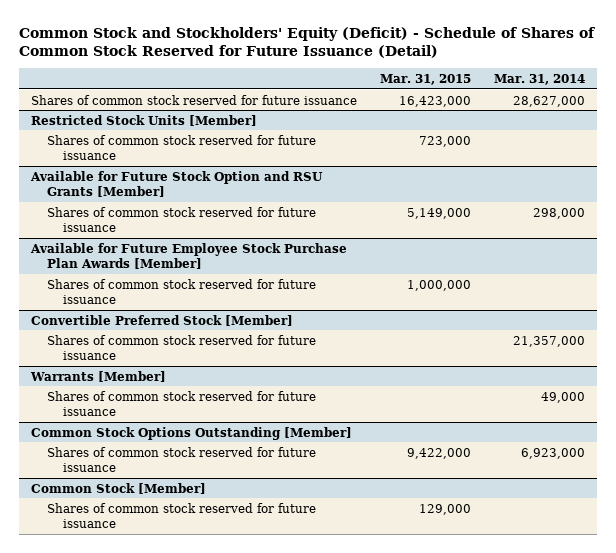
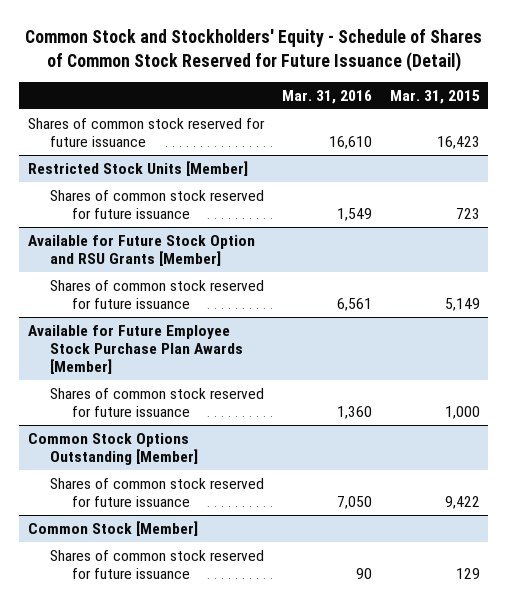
- Common Stock and Stockholders' Equity (Deficit) - Schedule of Shares of Common Stock Reserved for Future Issuance (Detail)
+ Common Stock and Stockholders' Equity - Schedule of Shares of Common Stock Reserved for Future Issuance (Detail)
- | Mar. 31, 2015 | Mar. 31, 2014
+ | Mar. 31, 2016 | Mar. 31, 2015
- Shares of common stock reserved for future issuance | 16,423,000 | 28,627,000
+ Shares of common stock reserved for future issuance | 16,610 | 16,423
@ Restricted Stock Units [Member]
- Shares of common stock reserved for future issuance | 723,000 |
+ Shares of common stock reserved for future issuance | 1,549 | 723
@ Available for Future Stock Option and RSU Grants [Member]
- Shares of common stock reserved for future issuance | 5,149,000 | 298,000
+ Shares of common stock reserved for future issuance | 6,561 | 5,149
@ Available for Future Employee Stock Purchase Plan Awards [Member]
- Shares of common stock reserved for future issuance | 1,000,000 |
- Convertible Preferred Stock [Member]
- Shares of common stock reserved for future issuance | | 21,357,000
- Warrants [Member]
- Shares of common stock reserved for future issuance | | 49,000
@ Available for Future Employee Stock Purchase Plan Awards [Member]
+ Shares of common stock reserved for future issuance | 1,360 | 1,000
@ Common Stock Options Outstanding [Member]
- Shares of common stock reserved for future issuance | 9,422,000 | 6,923,000
+ Shares of common stock reserved for future issuance | 7,050 | 9,422
@ Common Stock [Member]
- Shares of common stock reserved for future issuance | 129,000 |
+ Shares of common stock reserved for future issuance | 90 | 129

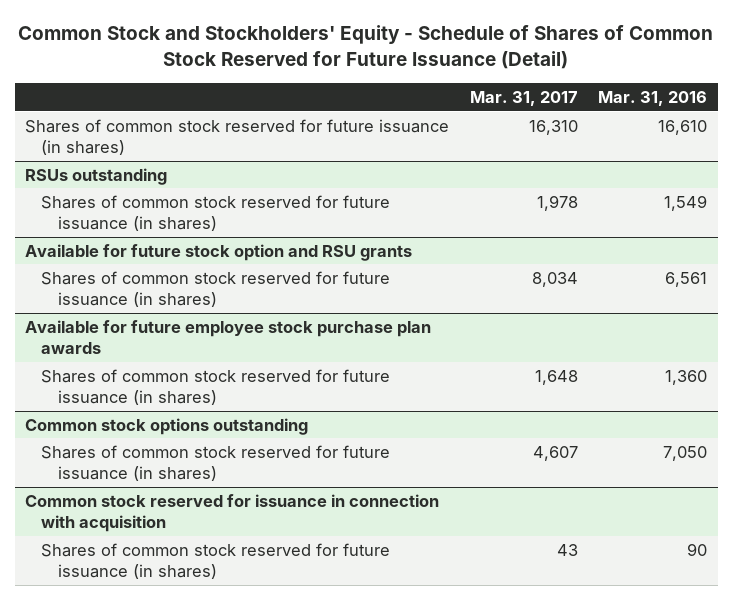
- | Mar. 31, 2016 | Mar. 31, 2015
+ | Mar. 31, 2017 | Mar. 31, 2016
- Shares of common stock reserved for future issuance | 16,610 | 16,423
- Restricted Stock Units [Member]
- Shares of common stock reserved for future issuance | 1,549 | 723
- Available for Future Stock Option and RSU Grants [Member]
- Shares of common stock reserved for future issuance | 6,561 | 5,149
- Available for Future Employee Stock Purchase Plan Awards [Member]
- Shares of common stock reserved for future issuance | 1,360 | 1,000
- Common Stock Options Outstanding [Member]
- Shares of common stock reserved for future issuance | 7,050 | 9,422
- Common Stock [Member]
- Shares of common stock reserved for future issuance | 90 | 129
+ Shares of common stock reserved for future issuance (in shares) | 16,310 | 16,610
+ RSUs outstanding
+ Shares of common stock reserved for future issuance (in shares) | 1,978 | 1,549
+ Available for future stock option and RSU grants
+ Shares of common stock reserved for future issuance (in shares) | 8,034 | 6,561
+ Available for future employee stock purchase plan awards
+ Shares of common stock reserved for future issuance (in shares) | 1,648 | 1,360
+ Common stock options outstanding
+ Shares of common stock reserved for future issuance (in shares) | 4,607 | 7,050
+ Common stock reserved for issuance in connection with acquisition
+ Shares of common stock reserved for future issuance (in shares) | 43 | 90

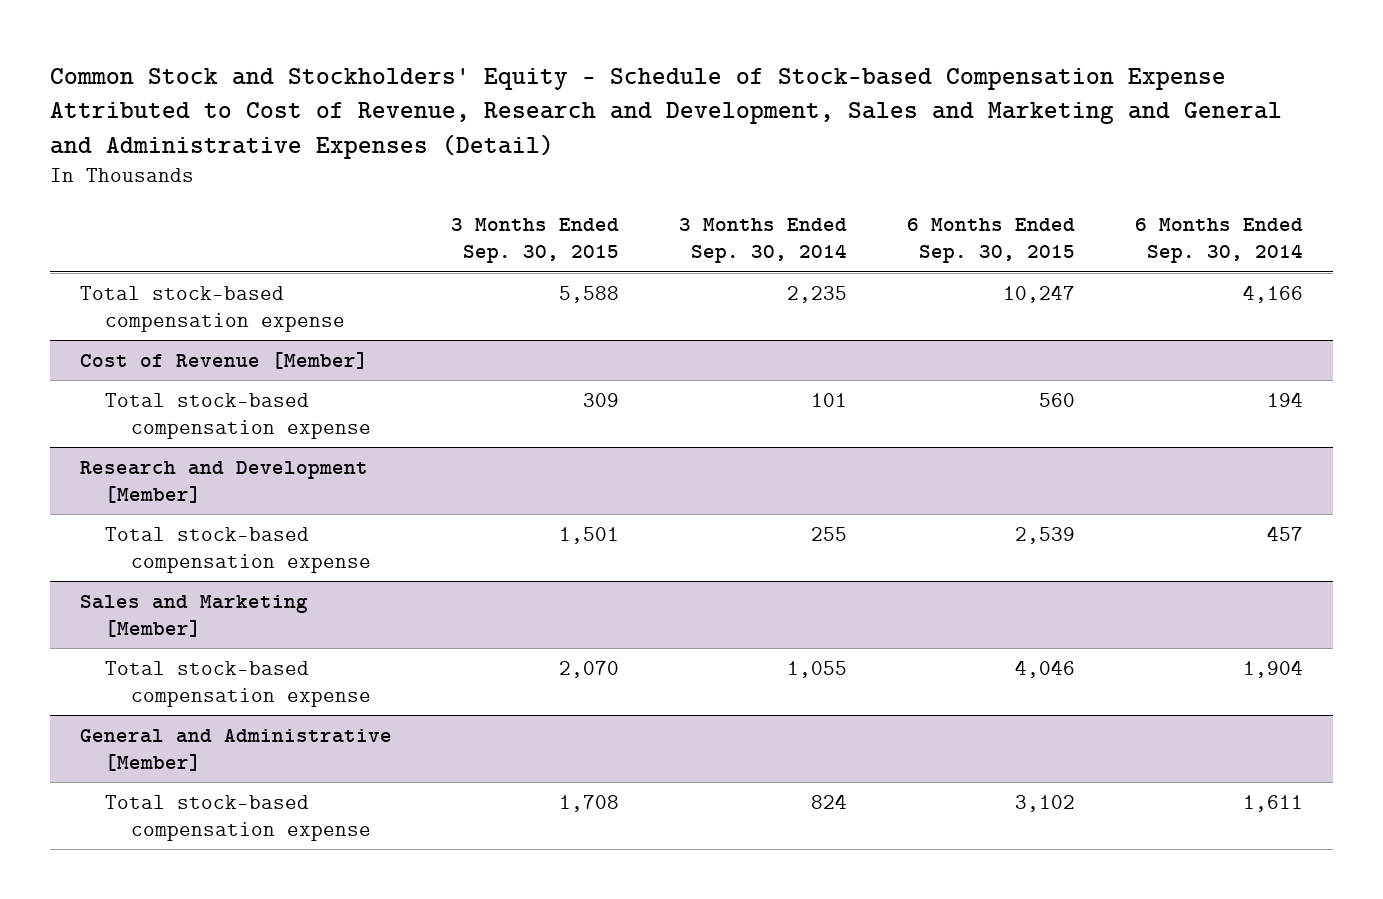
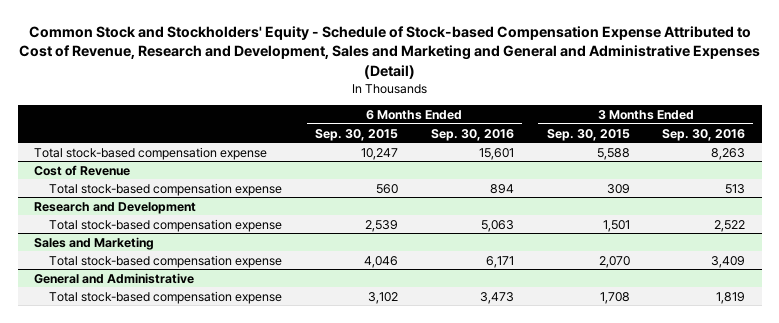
- | 3 Months Ended Sep. 30, 2015 | 3 Months Ended Sep. 30, 2014 | 6 Months Ended Sep. 30, 2015 | 6 Months Ended Sep. 30, 2014
+ | 6 Months Ended Sep. 30, 2015 | 6 Months Ended Sep. 30, 2016 | 3 Months Ended Sep. 30, 2015 | 3 Months Ended Sep. 30, 2016
- Cost of Revenue [Member]
+ Cost of Revenue
- Research and Development [Member]
+ Research and Development
- Sales and Marketing [Member]
+ Sales and Marketing
- General and Administrative [Member]
+ General and Administrative

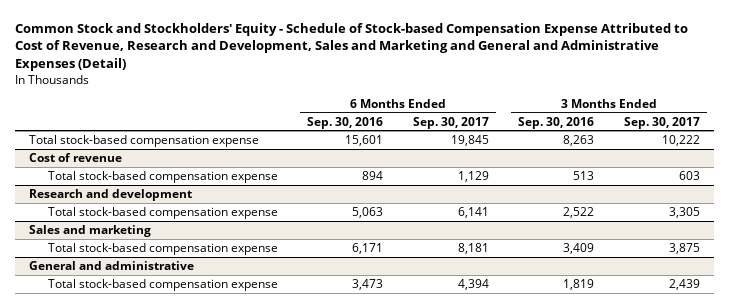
- | 6 Months Ended Sep. 30, 2015 | 6 Months Ended Sep. 30, 2016 | 3 Months Ended Sep. 30, 2015 | 3 Months Ended Sep. 30, 2016
+ | 6 Months Ended Sep. 30, 2016 | 6 Months Ended Sep. 30, 2017 | 3 Months Ended Sep. 30, 2016 | 3 Months Ended Sep. 30, 2017
- Cost of Revenue
+ Cost of revenue
- Research and Development
+ Research and development
- Sales and Marketing
+ Sales and marketing
- General and Administrative
+ General and administrative

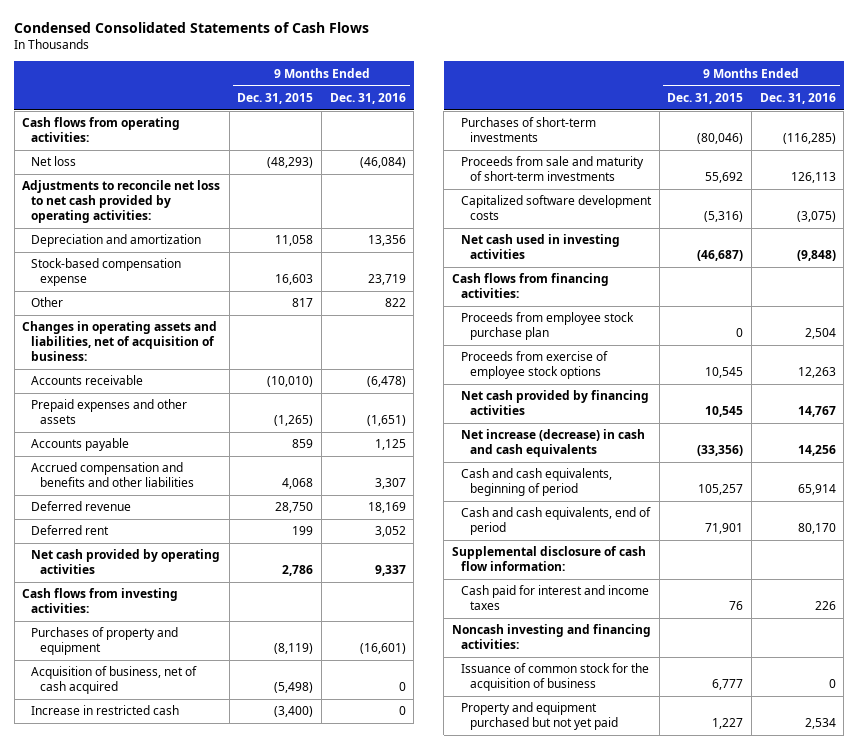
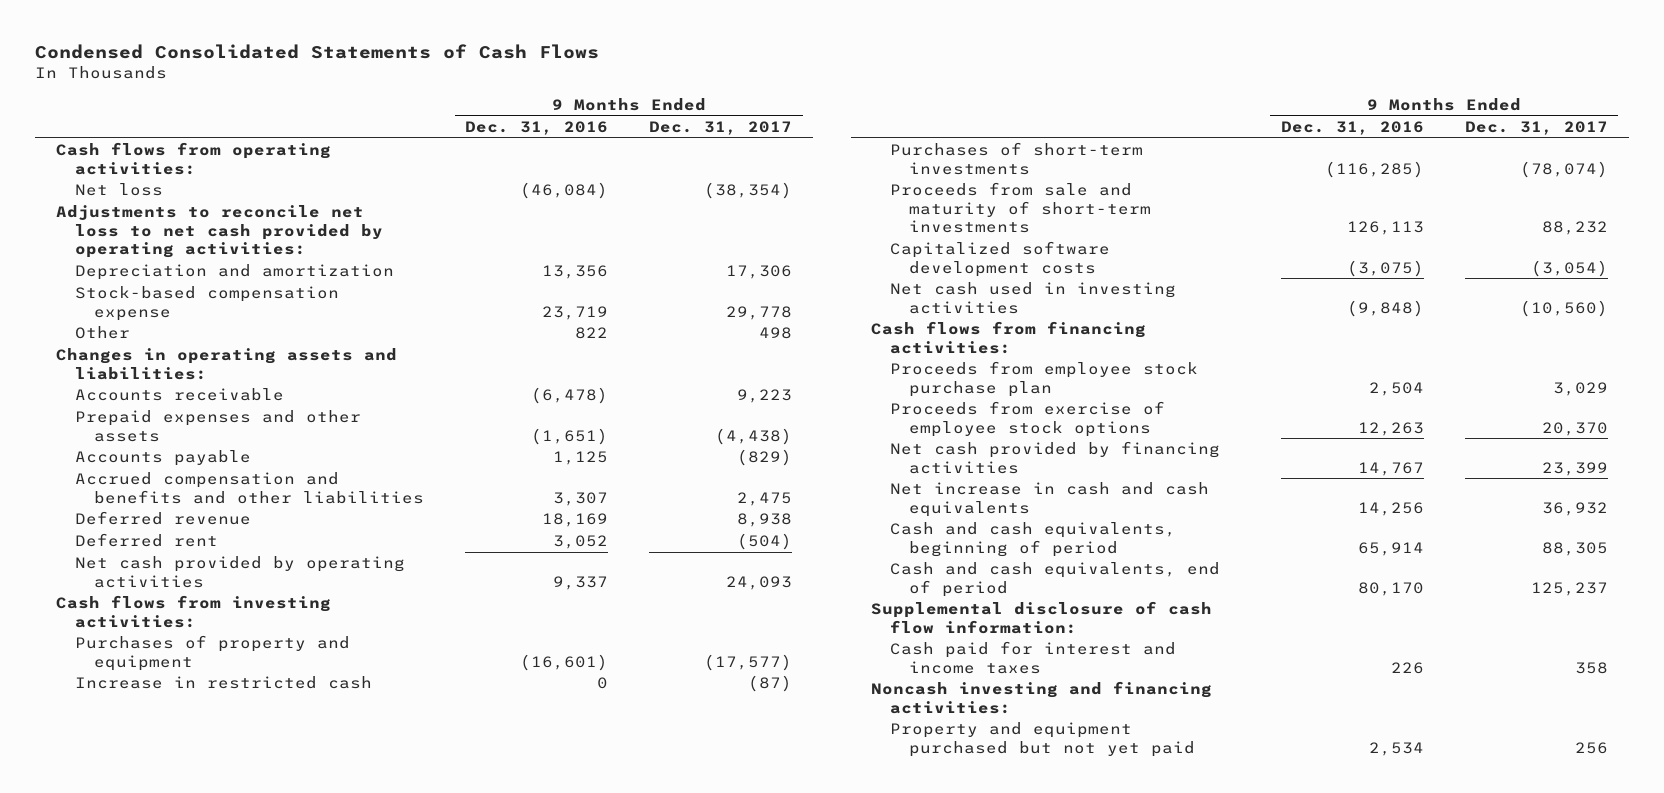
- | 9 Months Ended Dec. 31, 2015 | 9 Months Ended Dec. 31, 2016
+ | 9 Months Ended Dec. 31, 2016 | 9 Months Ended Dec. 31, 2017
- Changes in operating assets and liabilities, net of acquisition of business:
+ Changes in operating assets and liabilities:
- Acquisition of business, net of cash acquired | (5,498) | 0
- Net increase (decrease) in cash and cash equivalents | (33,356) | 14,256
+ Net increase in cash and cash equivalents | 14,256 | 36,932
- Issuance of common stock for the acquisition of business | 6,777 | 0

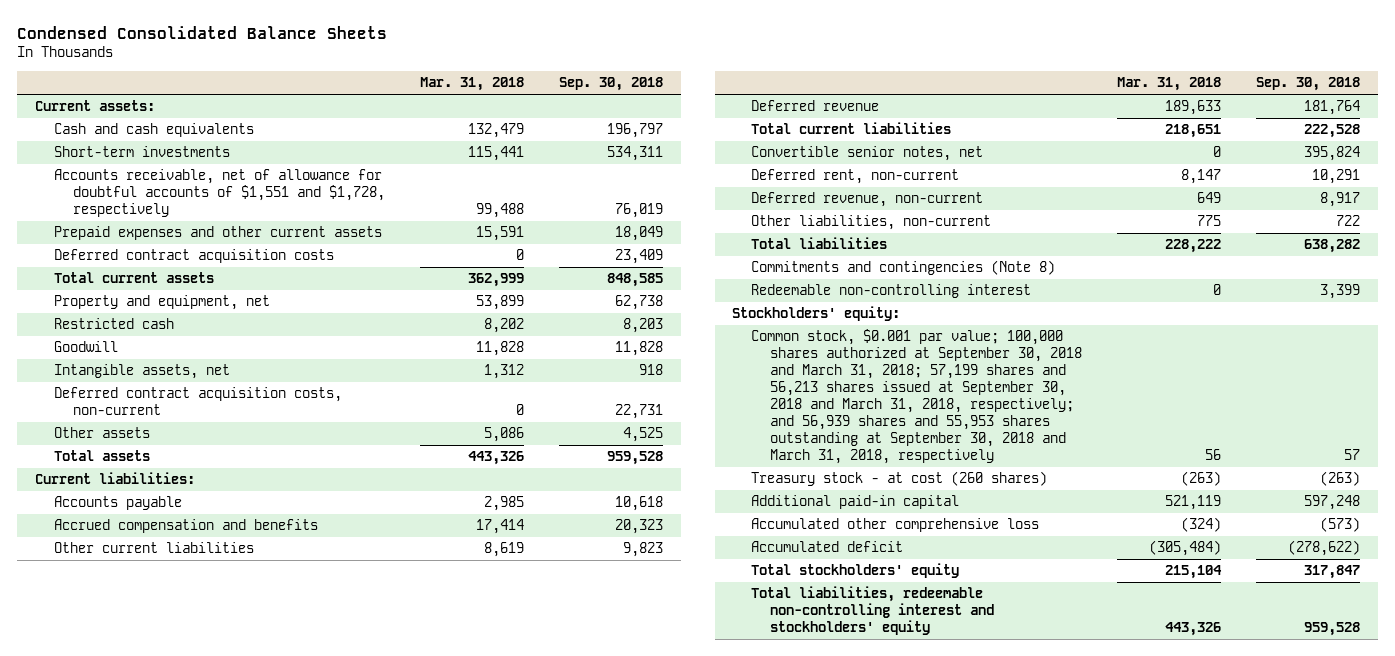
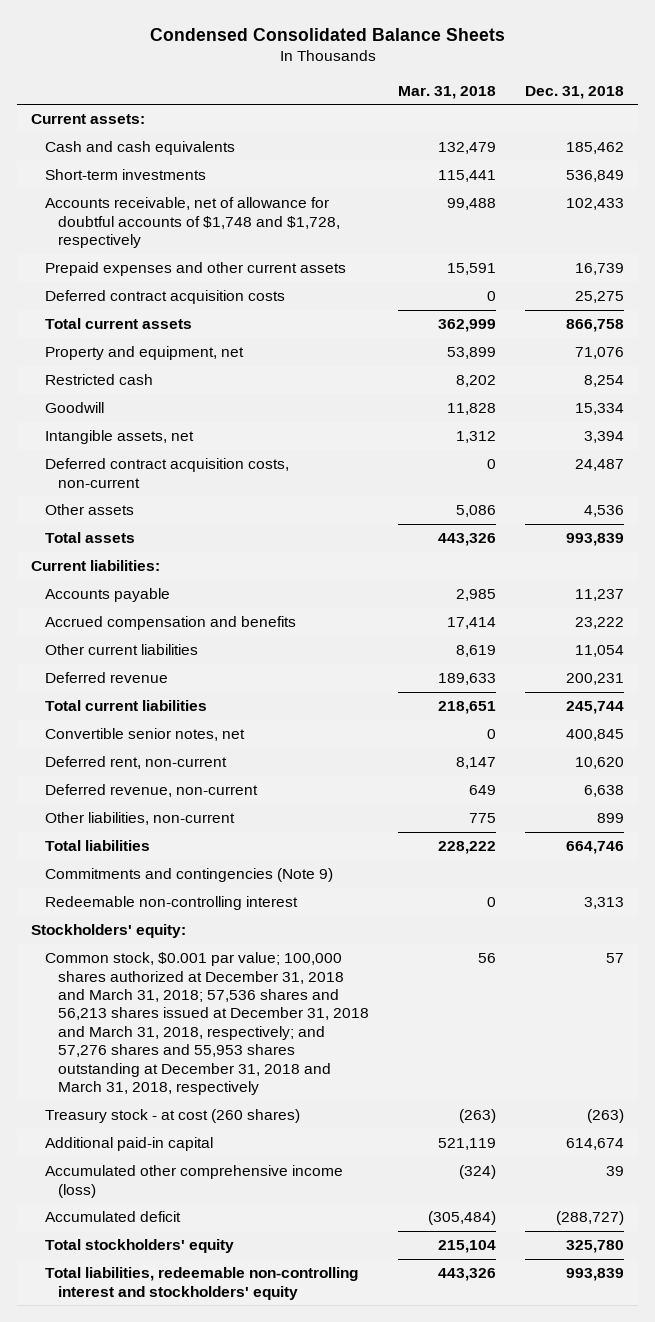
- | Mar. 31, 2018 | Sep. 30, 2018
+ | Mar. 31, 2018 | Dec. 31, 2018
- Accounts receivable, net of allowance for doubtful accounts of $1,551 and $1,728, respectively | 99,488 | 76,019
+ Accounts receivable, net of allowance for doubtful accounts of $1,748 and $1,728, respectively | 99,488 | 102,433
- Commitments and contingencies (Note 8)
+ Commitments and contingencies (Note 9)
- Common stock, $0.001 par value; 100,000 shares authorized at September 30, 2018 and March 31, 2018; 57,199 shares and 56,213 shares issued at September 30, 2018 and March 31, 2018, respectively; and 56,939 shares and 55,953 shares outstanding at September 30, 2018 and March 31, 2018, respectively | 56 | 57
+ Common stock, $0.001 par value; 100,000 shares authorized at December 31, 2018 and March 31, 2018; 57,536 shares and 56,213 shares issued at December 31, 2018 and March 31, 2018, respectively; and 57,276 shares and 55,953 shares outstanding at December 31, 2018 and March 31, 2018, respectively | 56 | 57
- Accumulated other comprehensive loss | (324) | (573)
+ Accumulated other comprehensive income (loss) | (324) | 39

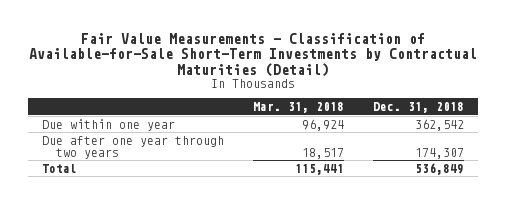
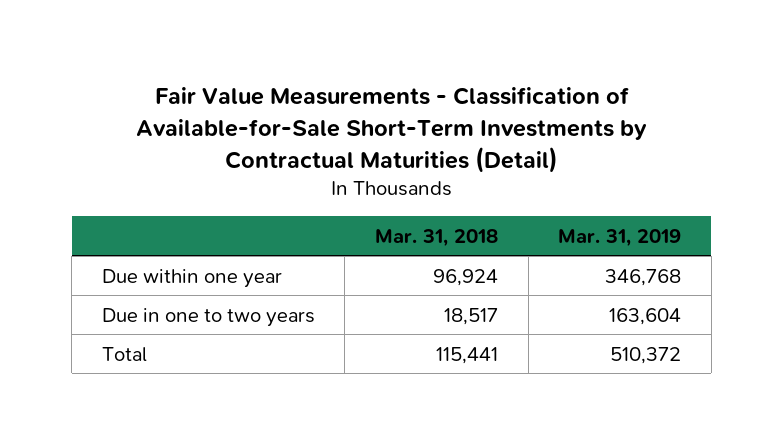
- | Mar. 31, 2018 | Dec. 31, 2018
+ | Mar. 31, 2018 | Mar. 31, 2019
- Due after one year through two years | 18,517 | 174,307
+ Due in one to two years | 18,517 | 163,604

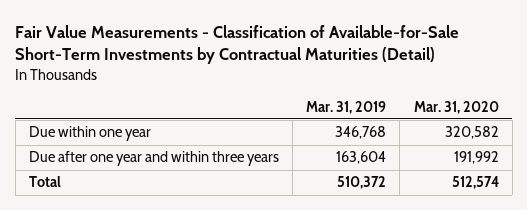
- | Mar. 31, 2018 | Mar. 31, 2019
+ | Mar. 31, 2019 | Mar. 31, 2020
- Due in one to two years | 18,517 | 163,604
+ Due after one year and within three years | 163,604 | 191,992

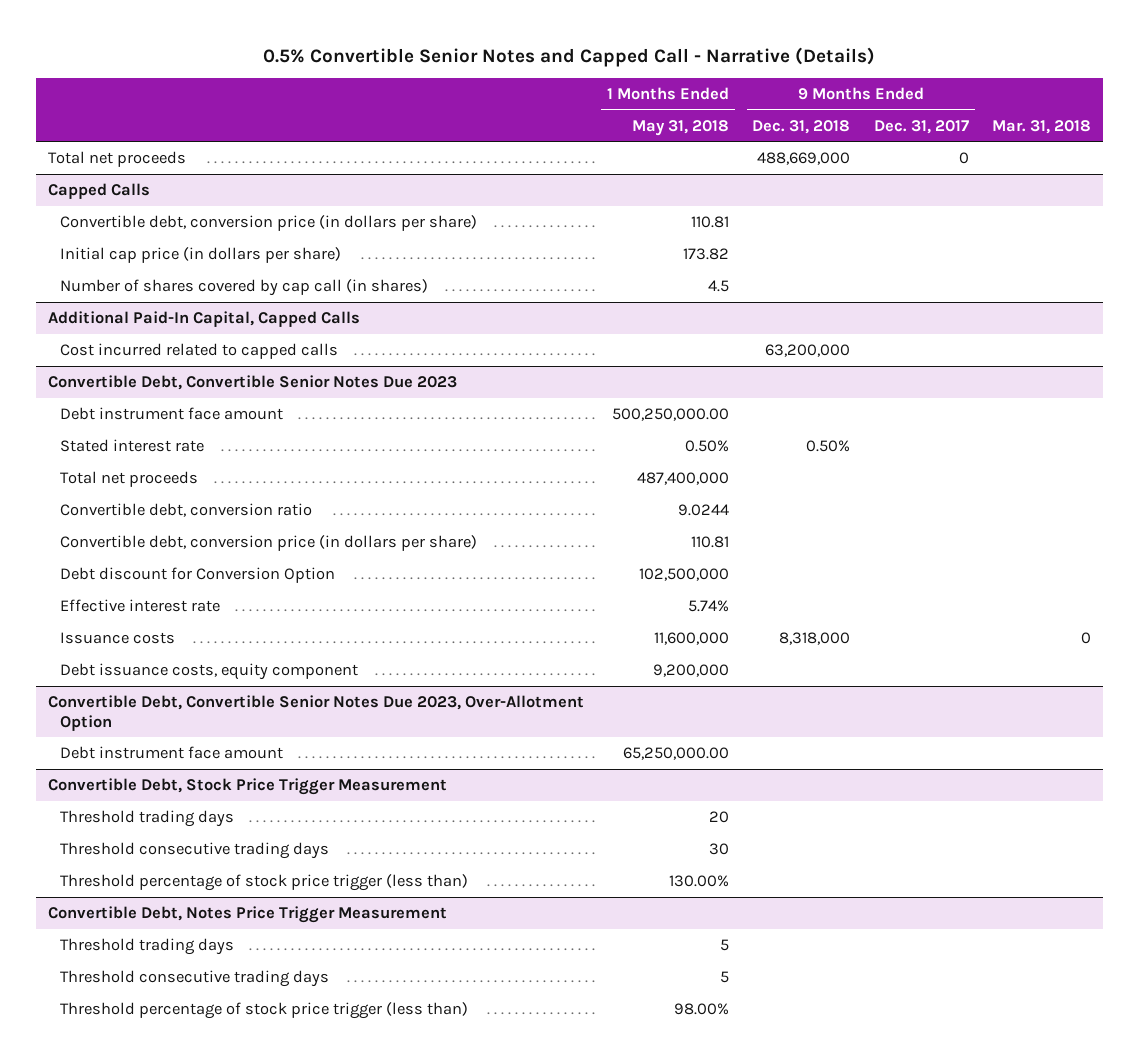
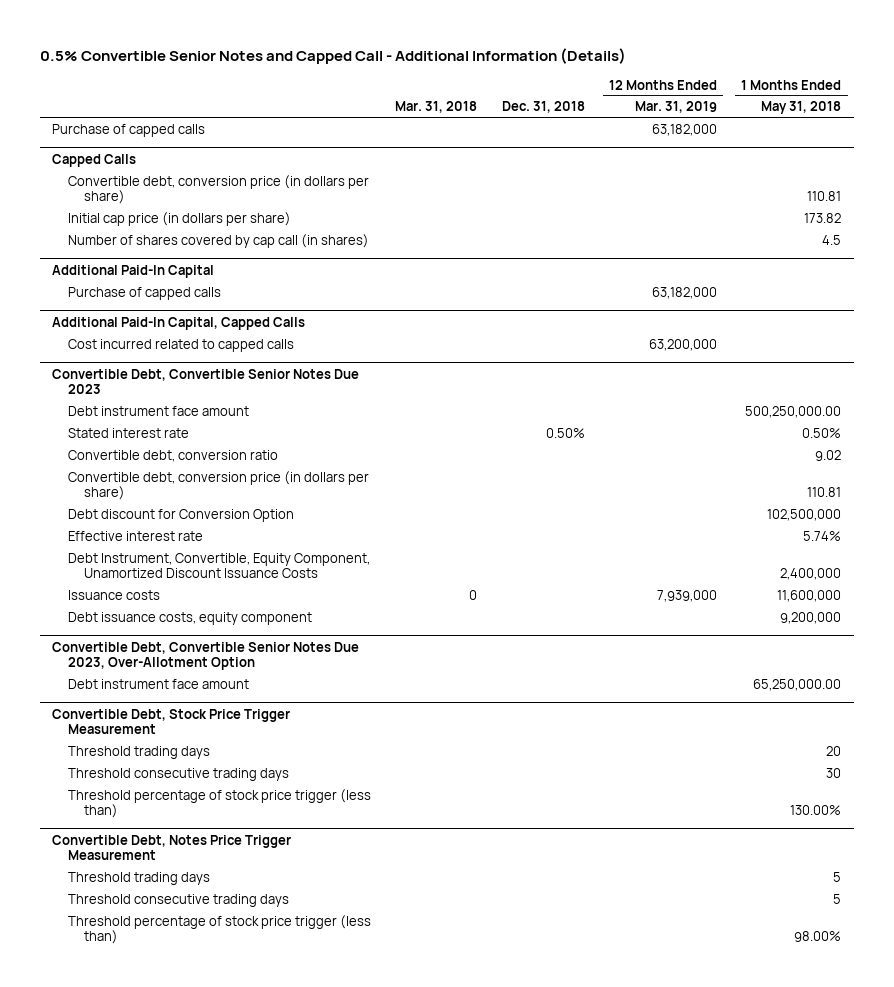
- 0.5% Convertible Senior Notes and Capped Call - Narrative (Details)
+ 0.5% Convertible Senior Notes and Capped Call - Additional Information (Details)
- | 1 Months Ended May 31, 2018 | 9 Months Ended Dec. 31, 2018 | 9 Months Ended Dec. 31, 2017 | Mar. 31, 2018
+ | Mar. 31, 2018 | Dec. 31, 2018 | 12 Months Ended Mar. 31, 2019 | 1 Months Ended May 31, 2018
- Total net proceeds | | 488,669,000 | 0 |
+ Purchase of capped calls | | | 63,182,000 |
+ Additional Paid-In Capital
+ Purchase of capped calls | | | 63,182,000 |
@ Convertible Debt, Convertible Senior Notes Due 2023
- Total net proceeds | 487,400,000 | | |
- Convertible debt, conversion ratio | 9.0244 | | |
+ Convertible debt, conversion ratio | | | | 9.02
+ Debt Instrument, Convertible, Equity Component, Unamortized Discount Issuance Costs | | | | 2,400,000

